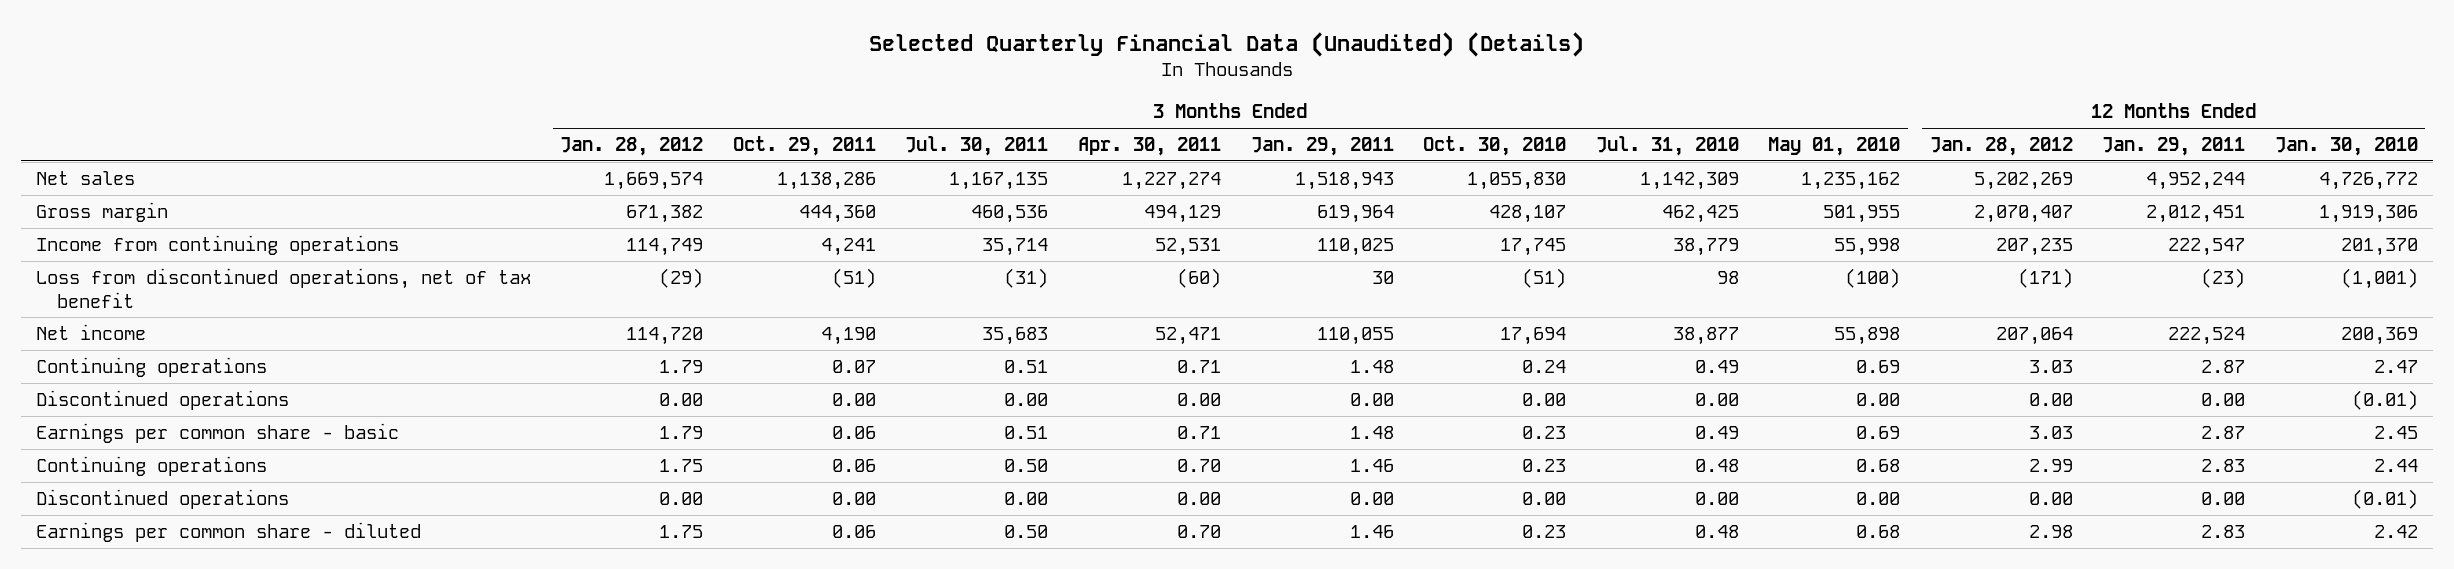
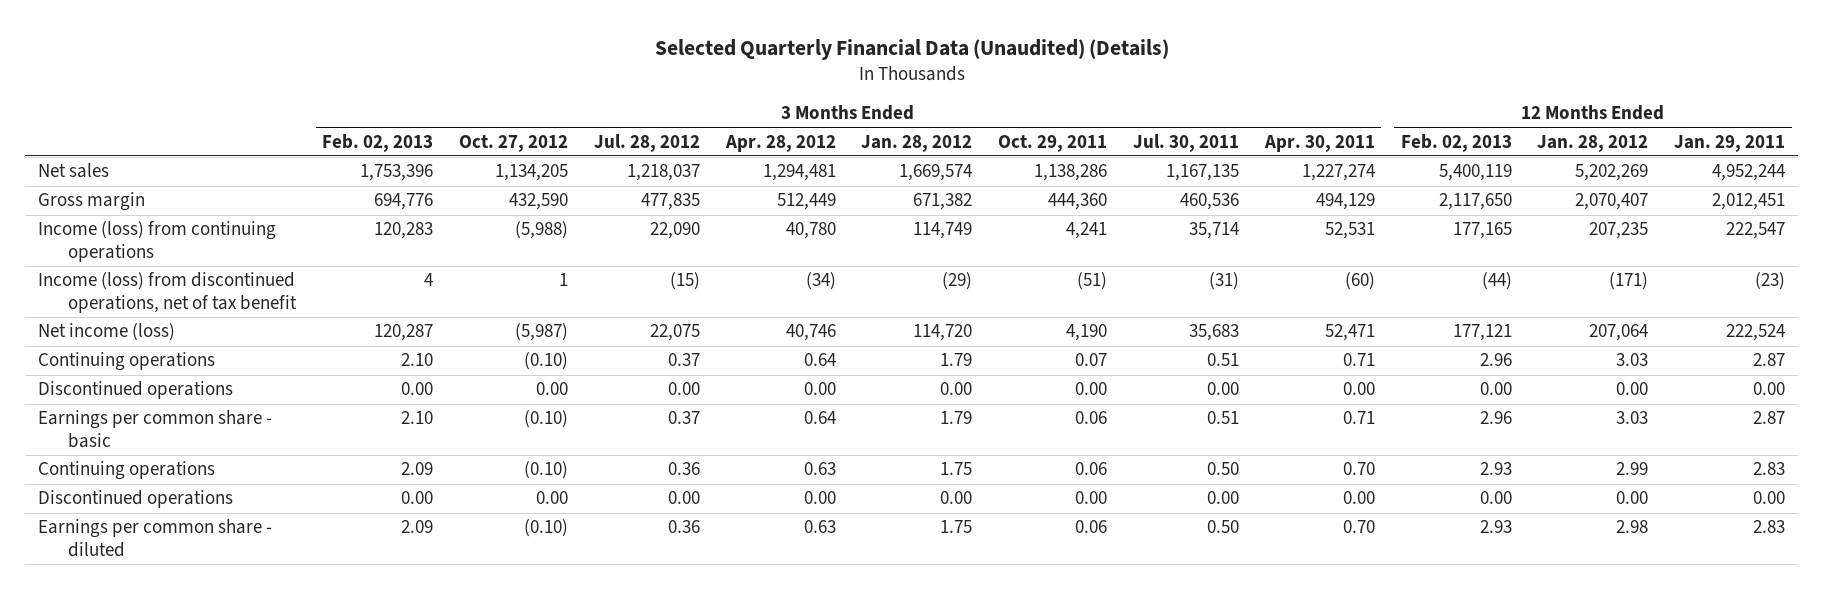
- | 3 Months Ended Jan. 28, 2012 | 3 Months Ended Oct. 29, 2011 | 3 Months Ended Jul. 30, 2011 | 3 Months Ended Apr. 30, 2011 | 3 Months Ended Jan. 29, 2011 | 3 Months Ended Oct. 30, 2010 | 3 Months Ended Jul. 31, 2010 | 3 Months Ended May 01, 2010 | 12 Months Ended Jan. 28, 2012 | 12 Months Ended Jan. 29, 2011 | 12 Months Ended Jan. 30, 2010
+ | 3 Months Ended Feb. 02, 2013 | 3 Months Ended Oct. 27, 2012 | 3 Months Ended Jul. 28, 2012 | 3 Months Ended Apr. 28, 2012 | 3 Months Ended Jan. 28, 2012 | 3 Months Ended Oct. 29, 2011 | 3 Months Ended Jul. 30, 2011 | 3 Months Ended Apr. 30, 2011 | 12 Months Ended Feb. 02, 2013 | 12 Months Ended Jan. 28, 2012 | 12 Months Ended Jan. 29, 2011
- Income from continuing operations | 114,749 | 4,241 | 35,714 | 52,531 | 110,025 | 17,745 | 38,779 | 55,998 | 207,235 | 222,547 | 201,370
- Loss from discontinued operations, net of tax benefit | (29) | (51) | (31) | (60) | 30 | (51) | 98 | (100) | (171) | (23) | (1,001)
- Net income | 114,720 | 4,190 | 35,683 | 52,471 | 110,055 | 17,694 | 38,877 | 55,898 | 207,064 | 222,524 | 200,369
+ Income (loss) from continuing operations | 120,283 | (5,988) | 22,090 | 40,780 | 114,749 | 4,241 | 35,714 | 52,531 | 177,165 | 207,235 | 222,547
+ Income (loss) from discontinued operations, net of tax benefit | 4 | 1 | (15) | (34) | (29) | (51) | (31) | (60) | (44) | (171) | (23)
+ Net income (loss) | 120,287 | (5,987) | 22,075 | 40,746 | 114,720 | 4,190 | 35,683 | 52,471 | 177,121 | 207,064 | 222,524

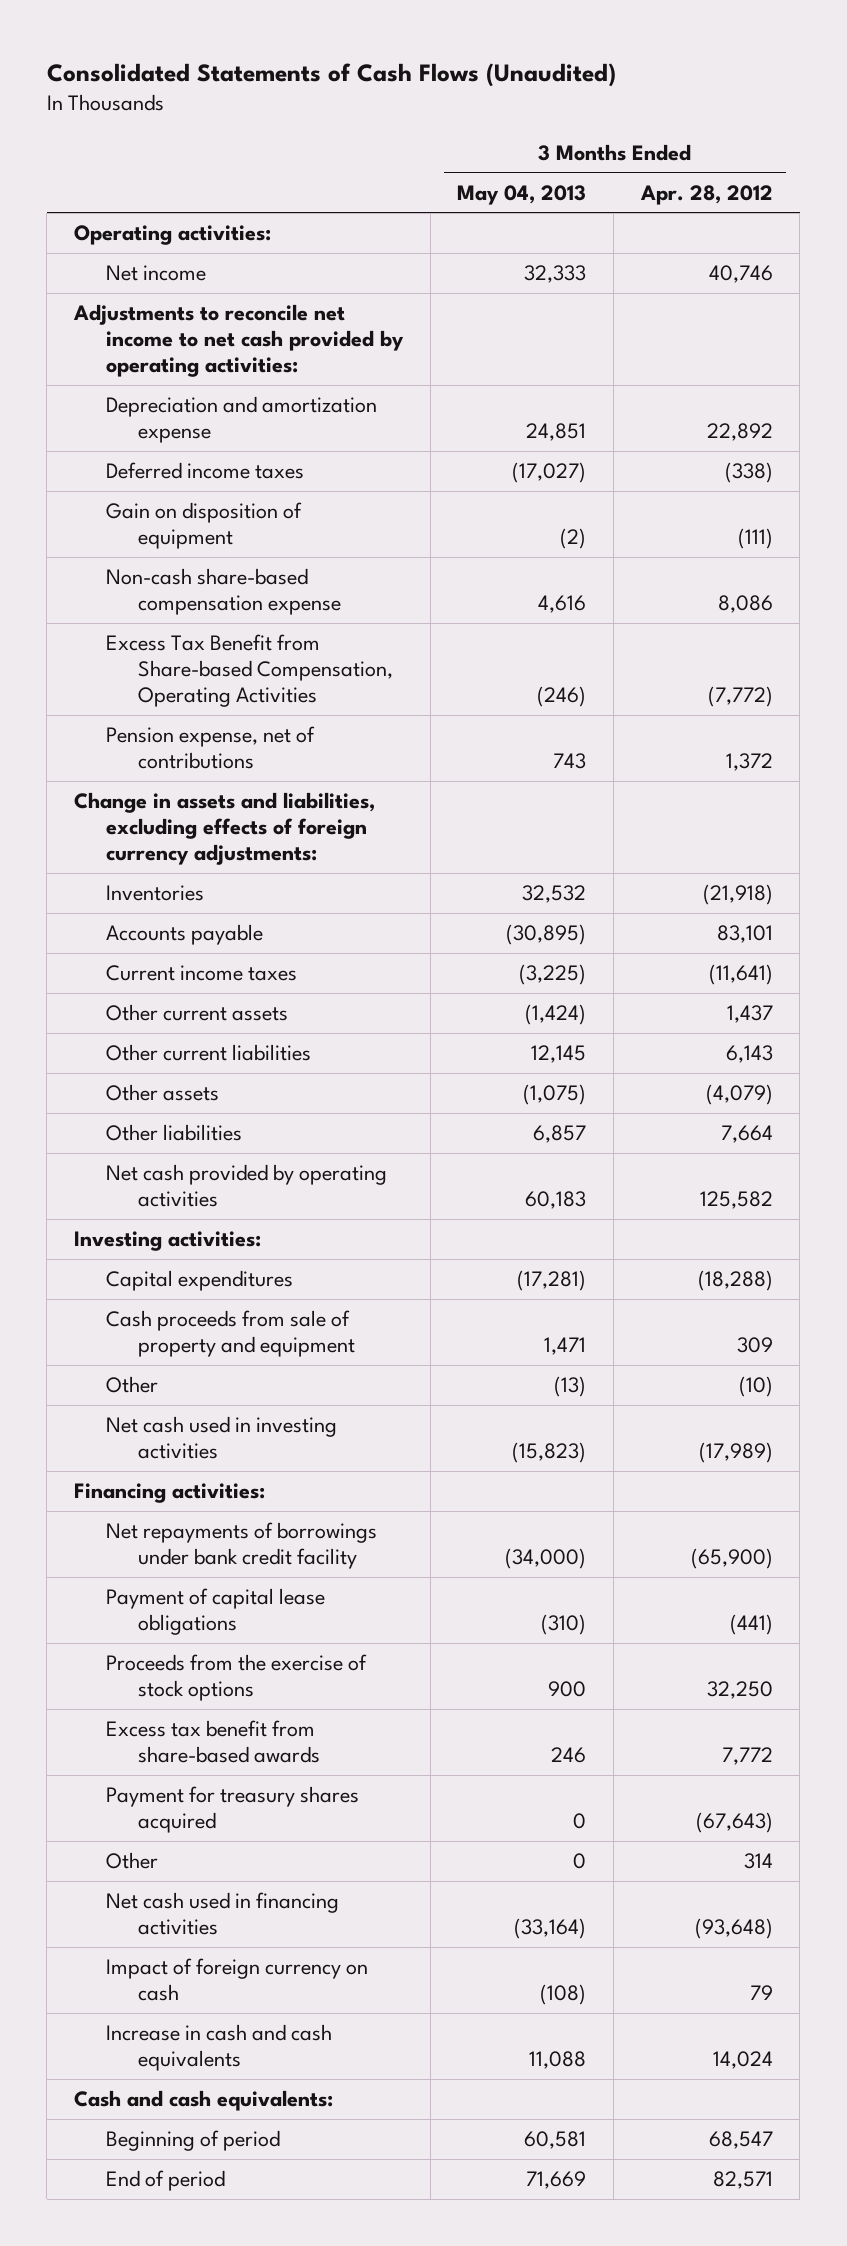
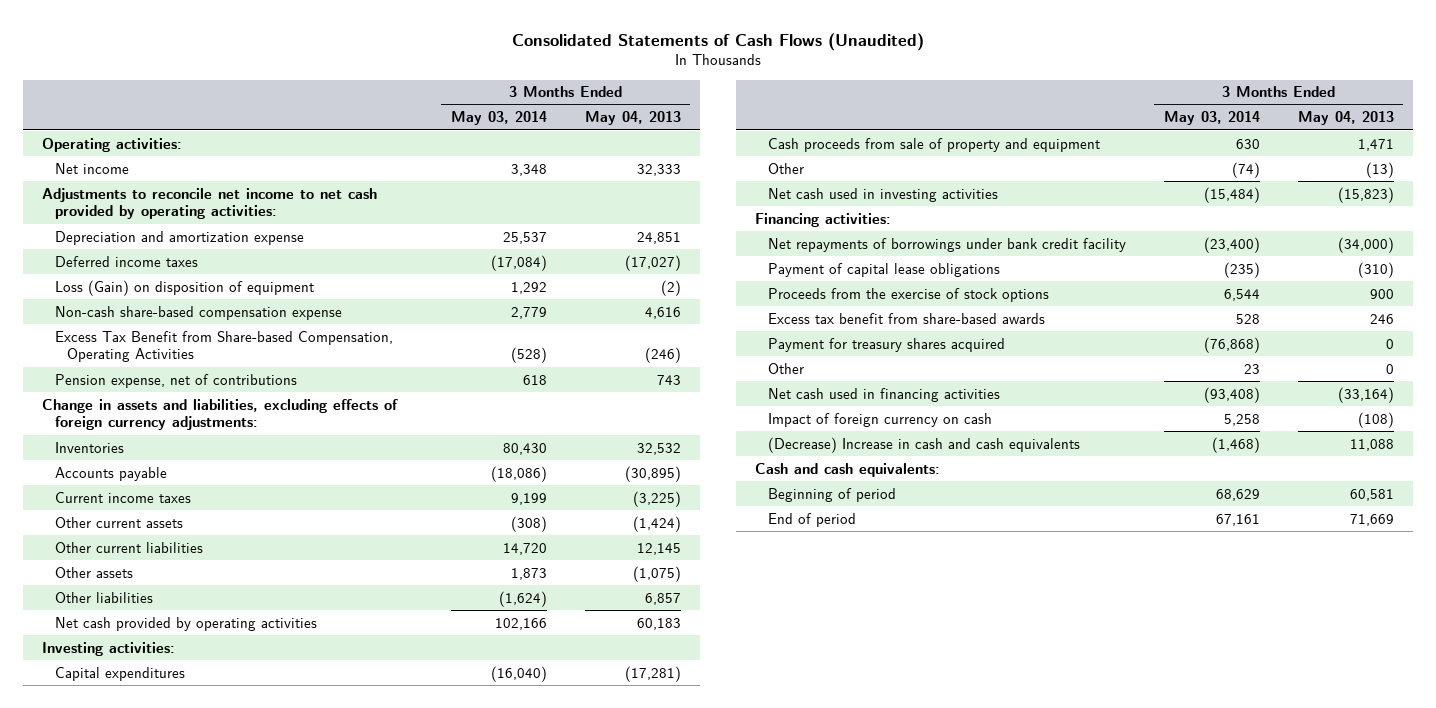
- | 3 Months Ended May 04, 2013 | 3 Months Ended Apr. 28, 2012
+ | 3 Months Ended May 03, 2014 | 3 Months Ended May 04, 2013
- Gain on disposition of equipment | (2) | (111)
+ Loss (Gain) on disposition of equipment | 1,292 | (2)
- Increase in cash and cash equivalents | 11,088 | 14,024
+ (Decrease) Increase in cash and cash equivalents | (1,468) | 11,088

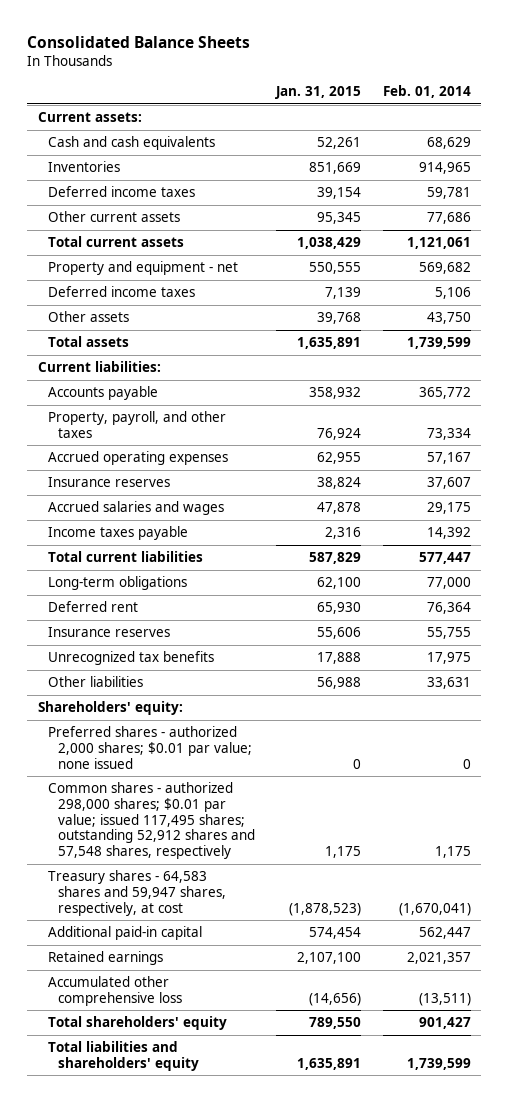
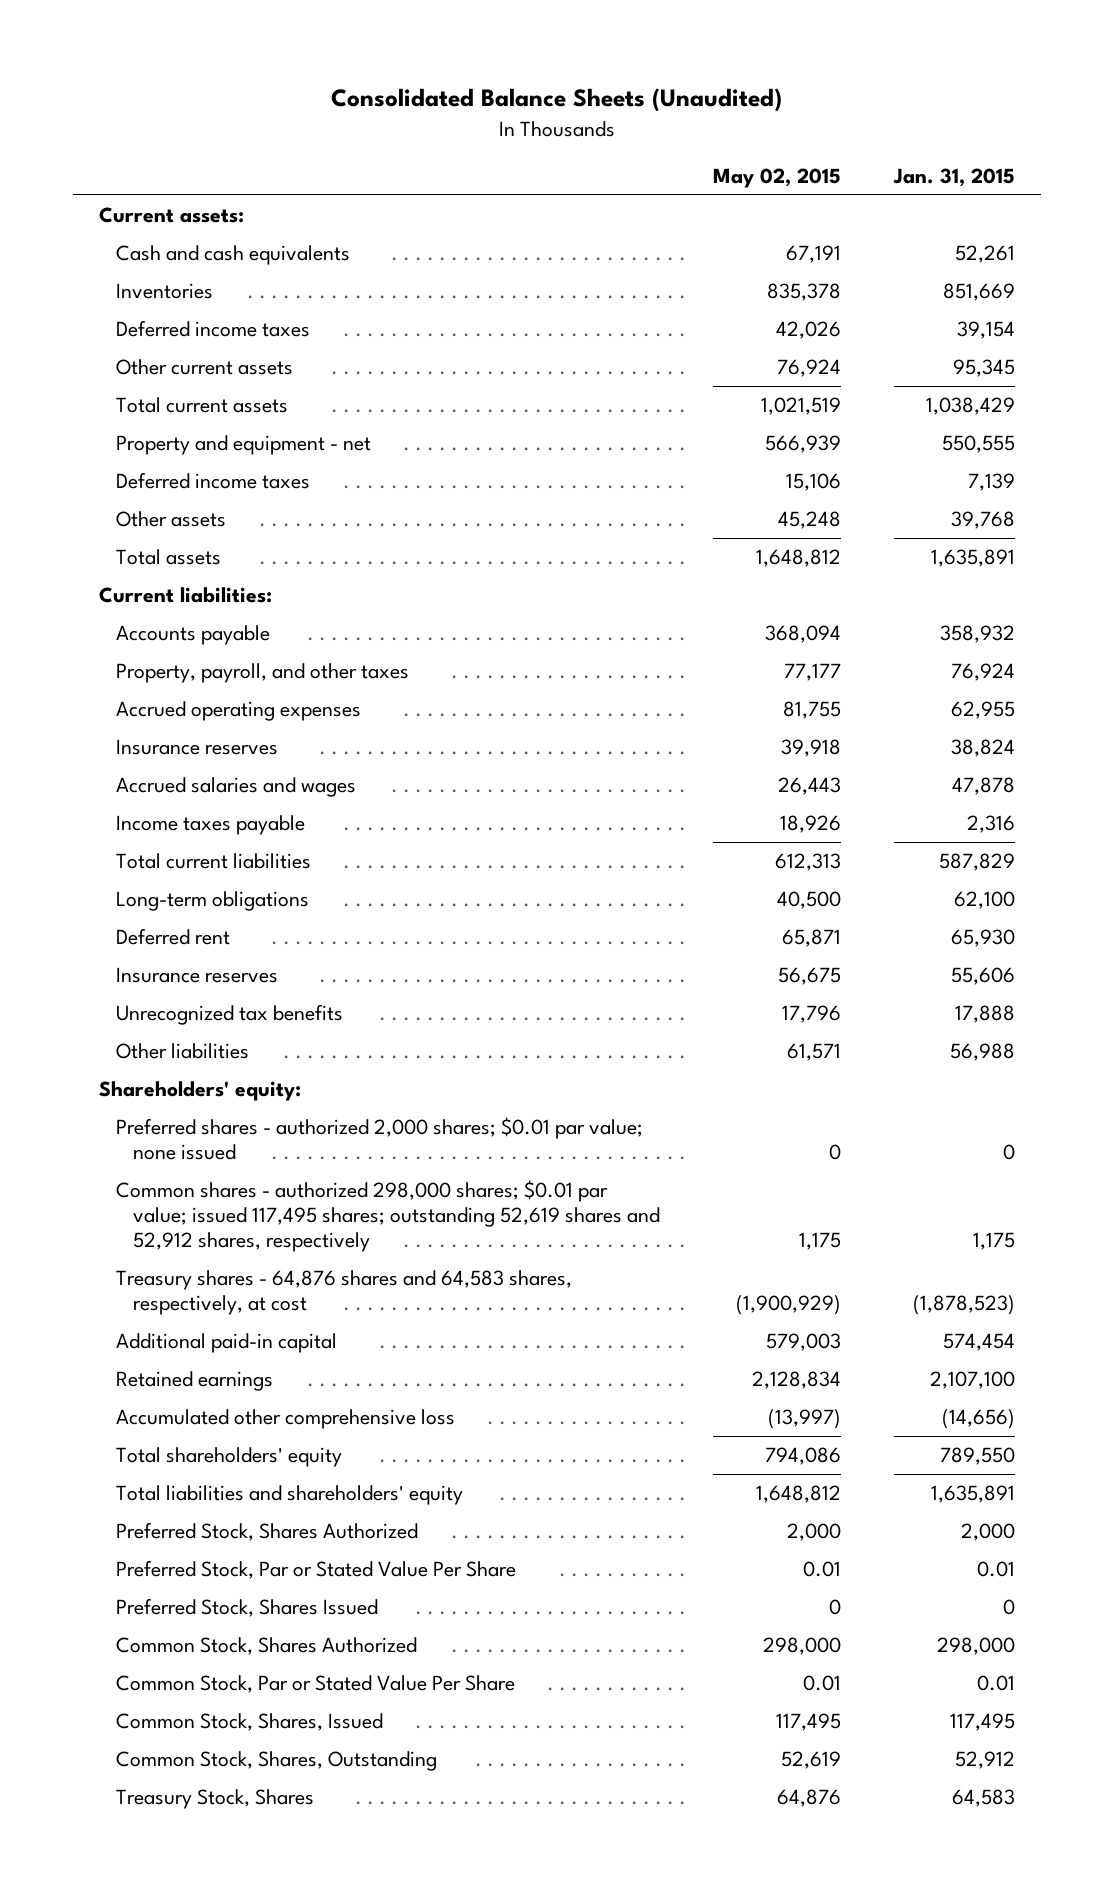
- Consolidated Balance Sheets
+ Consolidated Balance Sheets (Unaudited)
- | Jan. 31, 2015 | Feb. 01, 2014
+ | May 02, 2015 | Jan. 31, 2015
- Common shares - authorized 298,000 shares; $0.01 par value; issued 117,495 shares; outstanding 52,912 shares and 57,548 shares, respectively | 1,175 | 1,175
- Treasury shares - 64,583 shares and 59,947 shares, respectively, at cost | (1,878,523) | (1,670,041)
+ Common shares - authorized 298,000 shares; $0.01 par value; issued 117,495 shares; outstanding 52,619 shares and 52,912 shares, respectively | 1,175 | 1,175
+ Treasury shares - 64,876 shares and 64,583 shares, respectively, at cost | (1,900,929) | (1,878,523)
+ Preferred Stock, Shares Authorized | 2,000 | 2,000
+ Preferred Stock, Par or Stated Value Per Share | 0.01 | 0.01
+ Preferred Stock, Shares Issued | 0 | 0
+ Common Stock, Shares Authorized | 298,000 | 298,000
+ Common Stock, Par or Stated Value Per Share | 0.01 | 0.01
+ Common Stock, Shares, Issued | 117,495 | 117,495
+ Common Stock, Shares, Outstanding | 52,619 | 52,912
+ Treasury Stock, Shares | 64,876 | 64,583

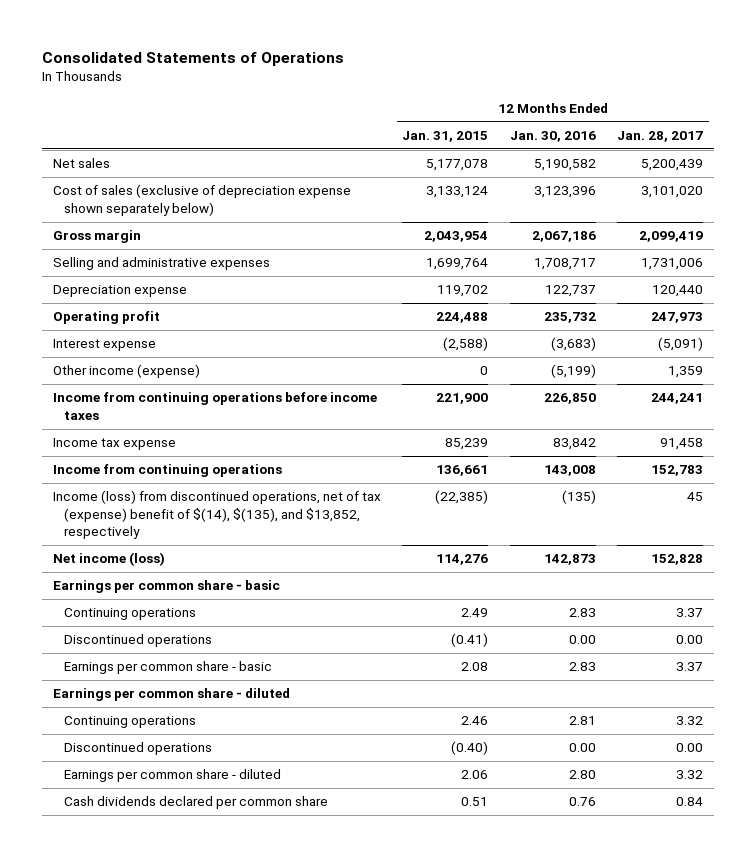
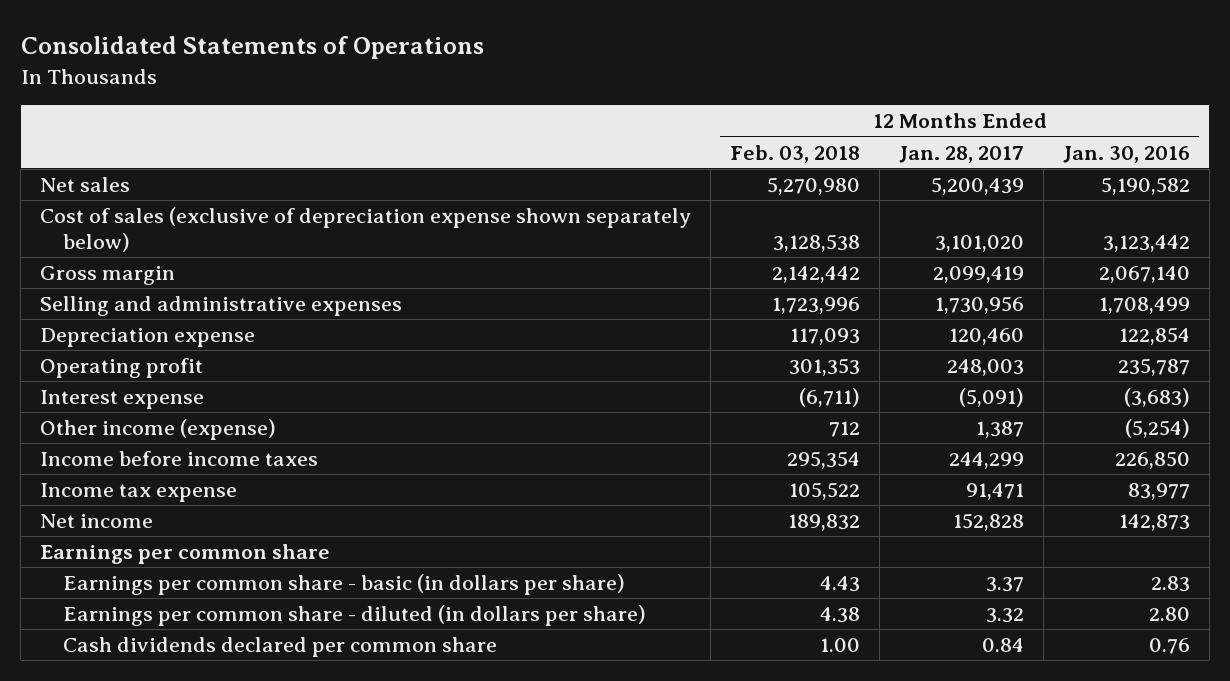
- | 12 Months Ended Jan. 31, 2015 | 12 Months Ended Jan. 30, 2016 | 12 Months Ended Jan. 28, 2017
+ | 12 Months Ended Feb. 03, 2018 | 12 Months Ended Jan. 28, 2017 | 12 Months Ended Jan. 30, 2016
- Cost of sales (exclusive of depreciation expense shown separately below) | 3,133,124 | 3,123,396 | 3,101,020
- Gross margin | 2,043,954 | 2,067,186 | 2,099,419
- Selling and administrative expenses | 1,699,764 | 1,708,717 | 1,731,006
- Depreciation expense | 119,702 | 122,737 | 120,440
- Operating profit | 224,488 | 235,732 | 247,973
+ Cost of sales (exclusive of depreciation expense shown separately below) | 3,128,538 | 3,101,020 | 3,123,442
+ Gross margin | 2,142,442 | 2,099,419 | 2,067,140
+ Selling and administrative expenses | 1,723,996 | 1,730,956 | 1,708,499
+ Depreciation expense | 117,093 | 120,460 | 122,854
+ Operating profit | 301,353 | 248,003 | 235,787
- Other income (expense) | 0 | (5,199) | 1,359
- Income from continuing operations before income taxes | 221,900 | 226,850 | 244,241
- Income tax expense | 85,239 | 83,842 | 91,458
- Income from continuing operations | 136,661 | 143,008 | 152,783
- Income (loss) from discontinued operations, net of tax (expense) benefit of $(14), $(135), and $13,852, respectively | (22,385) | (135) | 45
- Net income (loss) | 114,276 | 142,873 | 152,828
- Earnings per common share - basic
- Continuing operations | 2.49 | 2.83 | 3.37
- Discontinued operations | (0.41) | 0.00 | 0.00
- Earnings per common share - basic | 2.08 | 2.83 | 3.37
- Earnings per common share - diluted
- Continuing operations | 2.46 | 2.81 | 3.32
- Discontinued operations | (0.40) | 0.00 | 0.00
- Earnings per common share - diluted | 2.06 | 2.80 | 3.32
+ Other income (expense) | 712 | 1,387 | (5,254)
+ Income before income taxes | 295,354 | 244,299 | 226,850
+ Income tax expense | 105,522 | 91,471 | 83,977
+ Net income | 189,832 | 152,828 | 142,873
+ Earnings per common share
+ Earnings per common share - basic (in dollars per share) | 4.43 | 3.37 | 2.83
+ Earnings per common share - diluted (in dollars per share) | 4.38 | 3.32 | 2.80

